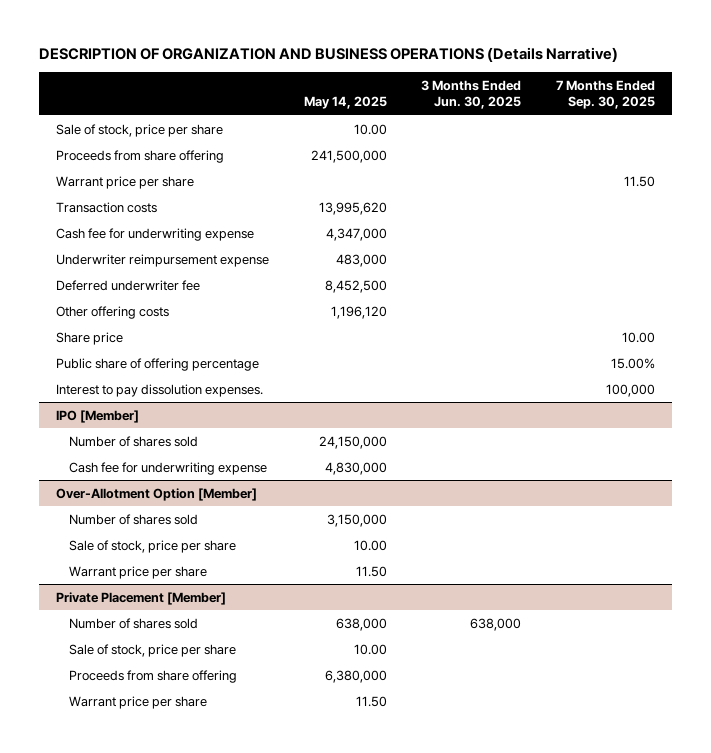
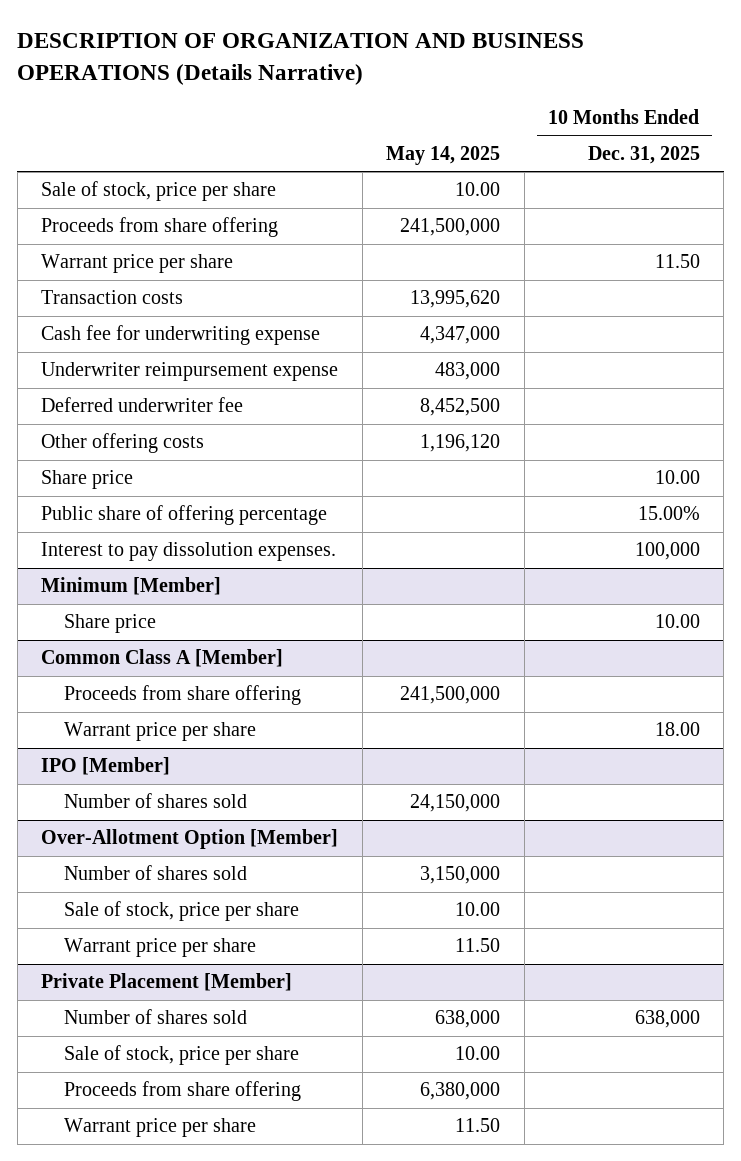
- | May 14, 2025 | 3 Months Ended Jun. 30, 2025 | 7 Months Ended Sep. 30, 2025
+ | May 14, 2025 | 10 Months Ended Dec. 31, 2025
+ Minimum [Member]
+ Share price | | 10.00
+ Common Class A [Member]
+ Proceeds from share offering | 241,500,000 |
+ Warrant price per share | | 18.00
@ IPO [Member]
- Cash fee for underwriting expense | 4,830,000 | |

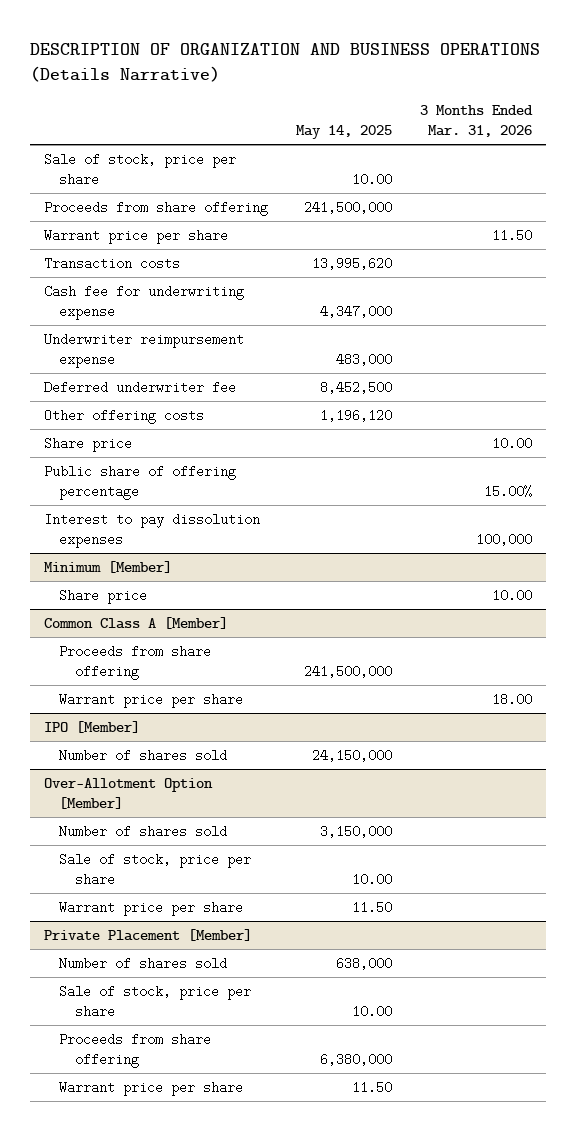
- | May 14, 2025 | 10 Months Ended Dec. 31, 2025
+ | May 14, 2025 | 3 Months Ended Mar. 31, 2026
- Interest to pay dissolution expenses. | | 100,000
+ Interest to pay dissolution expenses | | 100,000

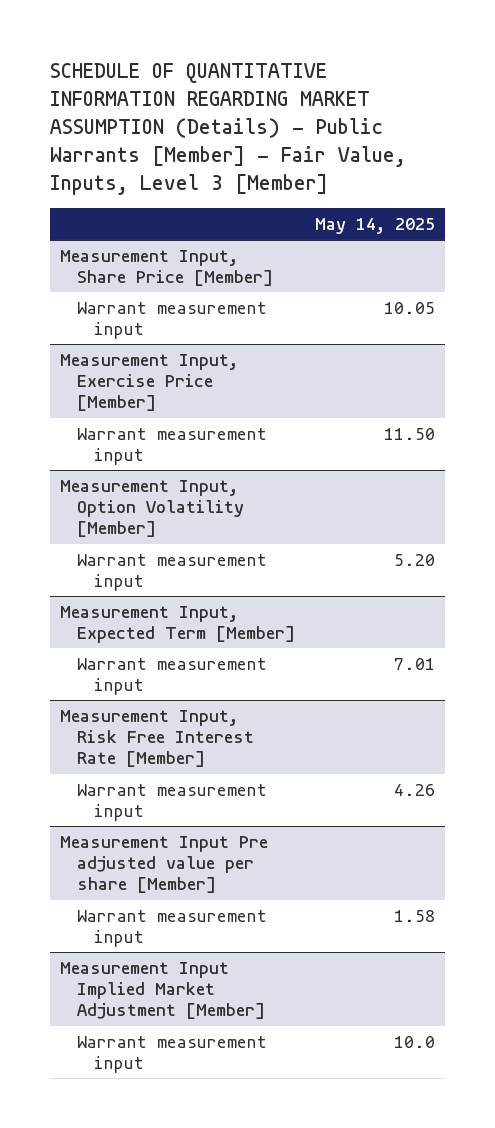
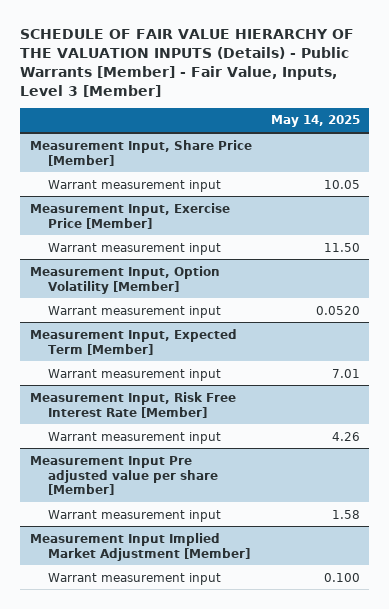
- SCHEDULE OF QUANTITATIVE INFORMATION REGARDING MARKET ASSUMPTION (Details) - Public Warrants [Member] - Fair Value, Inputs, Level 3 [Member]
+ SCHEDULE OF FAIR VALUE HIERARCHY OF THE VALUATION INPUTS (Details) - Public Warrants [Member] - Fair Value, Inputs, Level 3 [Member]
@ Measurement Input, Option Volatility [Member]
- Warrant measurement input | 5.20
+ Warrant measurement input | 0.0520
@ Measurement Input Implied Market Adjustment [Member]
- Warrant measurement input | 10.0
+ Warrant measurement input | 0.100

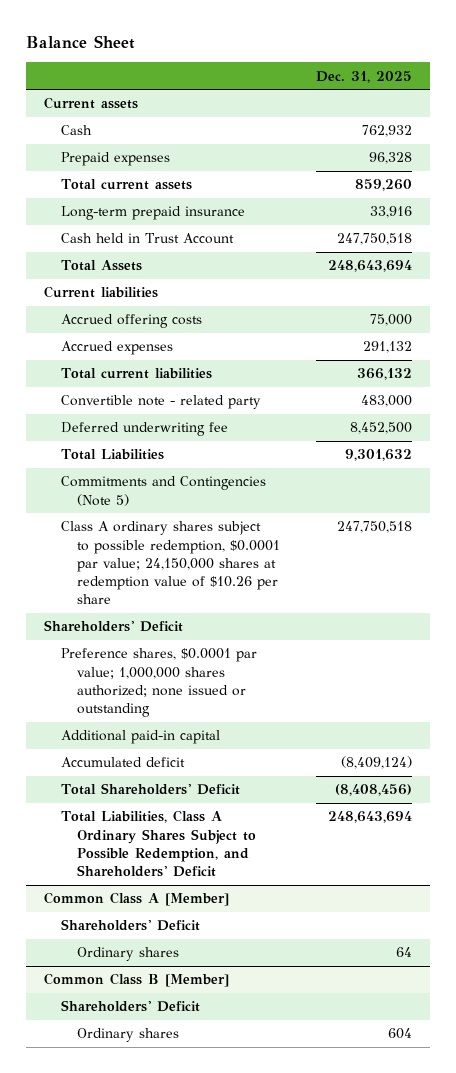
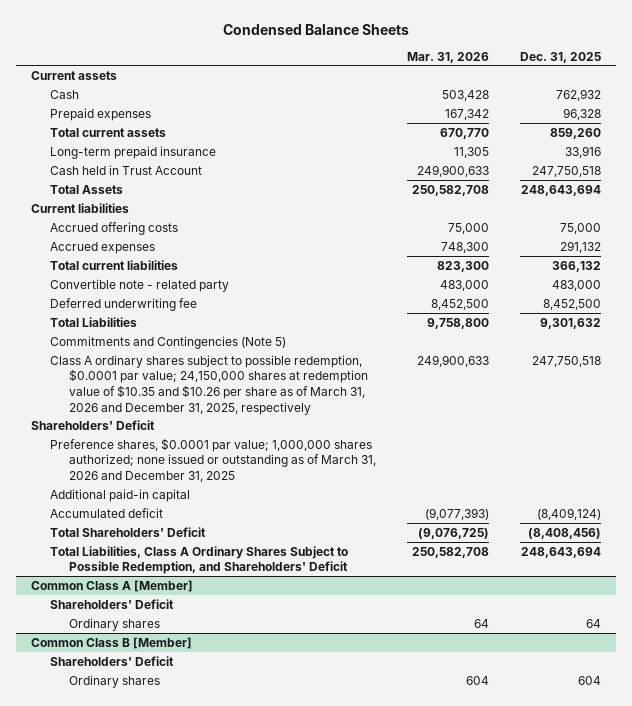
- Balance Sheet
+ Condensed Balance Sheets
- | Dec. 31, 2025
+ | Mar. 31, 2026 | Dec. 31, 2025
- Class A ordinary shares subject to possible redemption, $0.0001 par value; 24,150,000 shares at redemption value of $10.26 per share | 247,750,518
+ Class A ordinary shares subject to possible redemption, $0.0001 par value; 24,150,000 shares at redemption value of $10.35 and $10.26 per share as of March 31, 2026 and December 31, 2025, respectively | 249,900,633 | 247,750,518
- Preference shares, $0.0001 par value; 1,000,000 shares authorized; none issued or outstanding
+ Preference shares, $0.0001 par value; 1,000,000 shares authorized; none issued or outstanding as of March 31, 2026 and December 31, 2025

